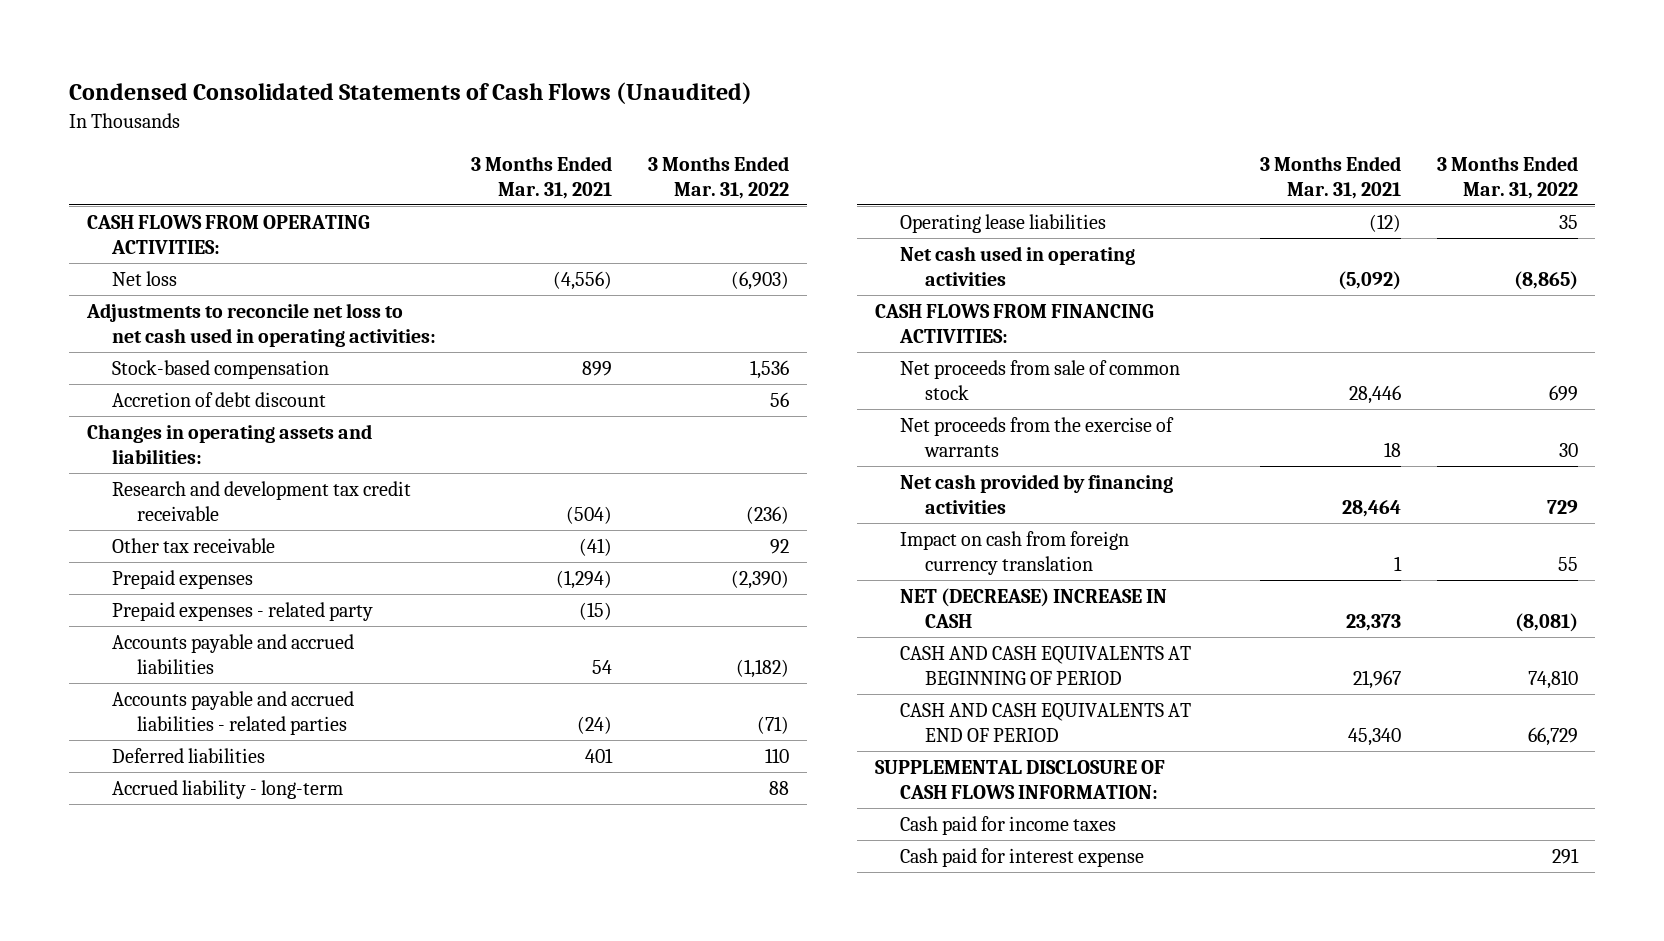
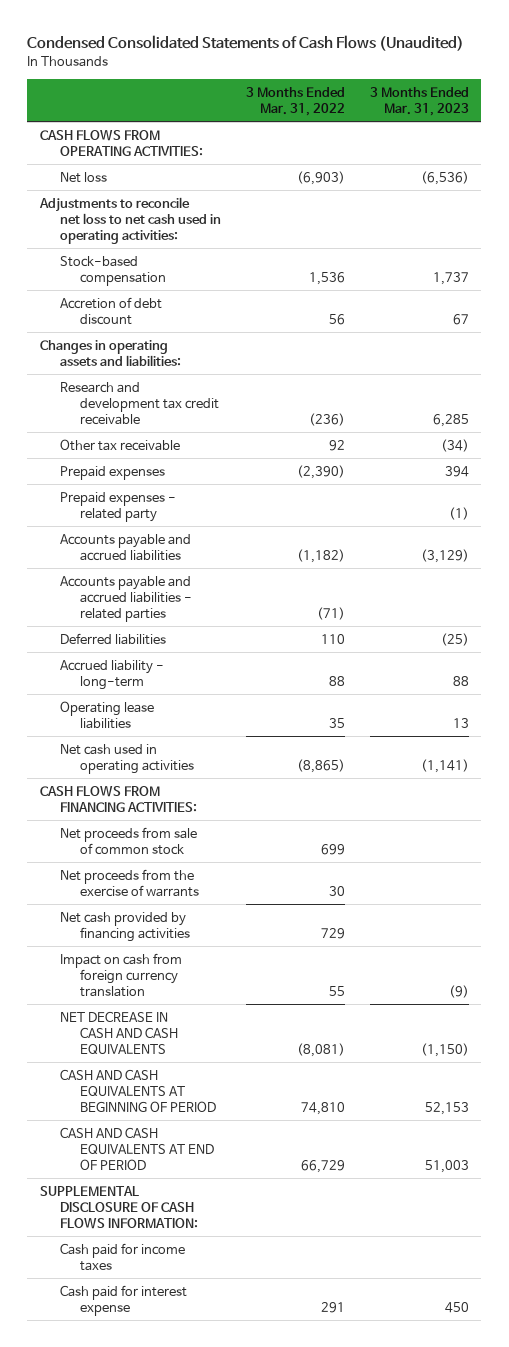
- | 3 Months Ended Mar. 31, 2021 | 3 Months Ended Mar. 31, 2022
+ | 3 Months Ended Mar. 31, 2022 | 3 Months Ended Mar. 31, 2023
- NET (DECREASE) INCREASE IN CASH | 23,373 | (8,081)
+ NET DECREASE IN CASH AND CASH EQUIVALENTS | (8,081) | (1,150)

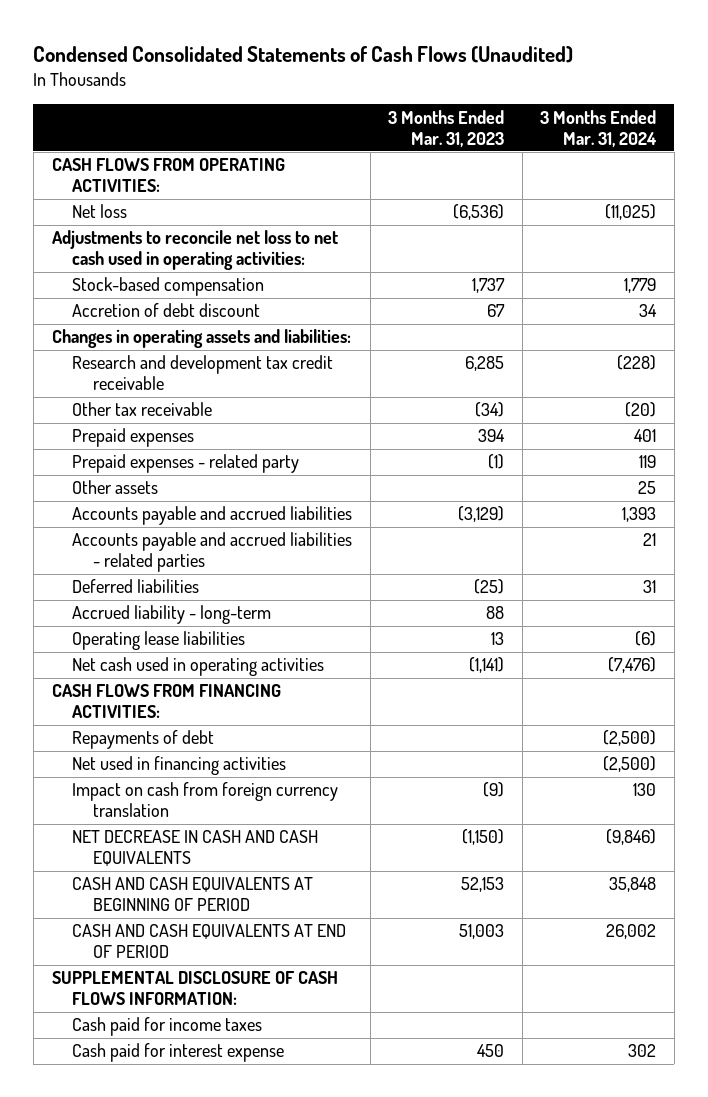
- | 3 Months Ended Mar. 31, 2022 | 3 Months Ended Mar. 31, 2023
+ | 3 Months Ended Mar. 31, 2023 | 3 Months Ended Mar. 31, 2024
+ Other assets | | 25
- Net proceeds from sale of common stock | 699 |
- Net proceeds from the exercise of warrants | 30 |
- Net cash provided by financing activities | 729 |
+ Repayments of debt | | (2,500)
+ Net used in financing activities | | (2,500)

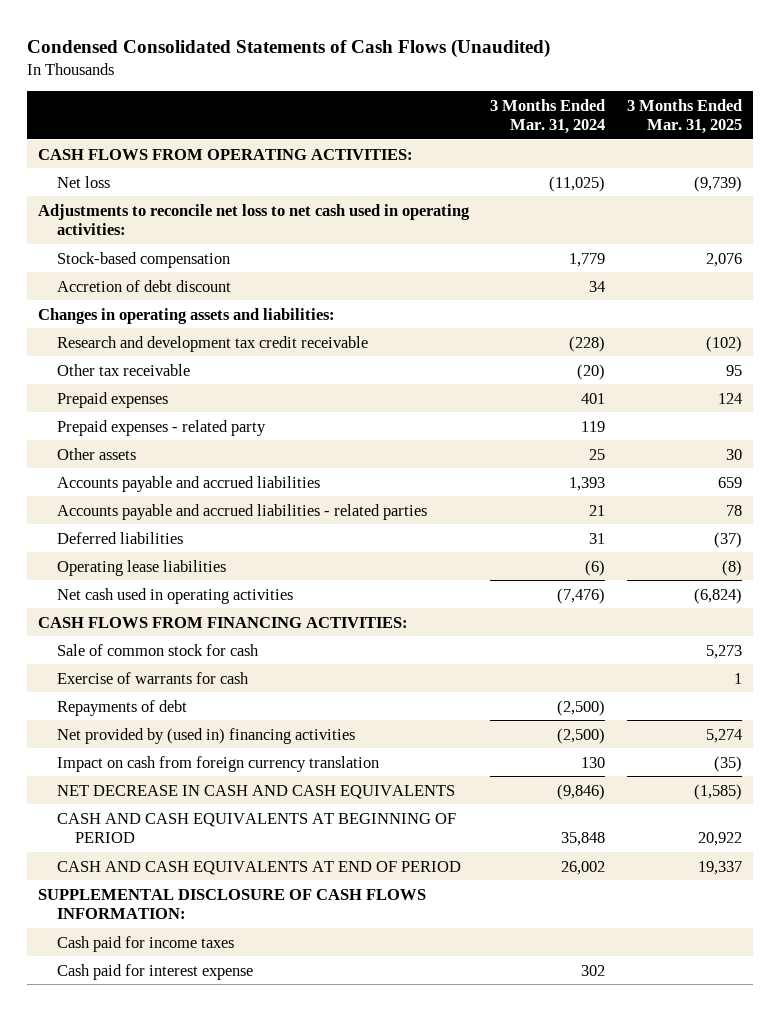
- | 3 Months Ended Mar. 31, 2023 | 3 Months Ended Mar. 31, 2024
+ | 3 Months Ended Mar. 31, 2024 | 3 Months Ended Mar. 31, 2025
- Accrued liability - long-term | 88 |
+ Sale of common stock for cash | | 5,273
+ Exercise of warrants for cash | | 1
- Net used in financing activities | | (2,500)
+ Net provided by (used in) financing activities | (2,500) | 5,274

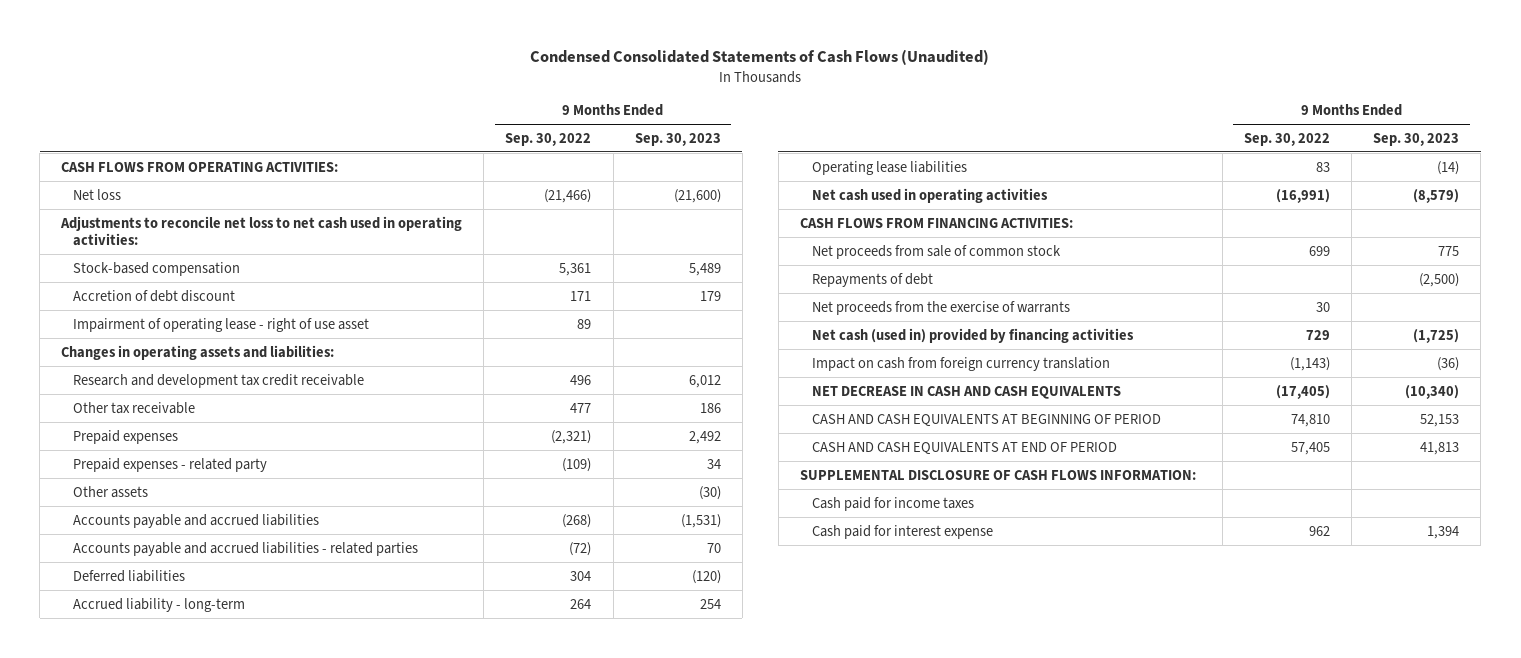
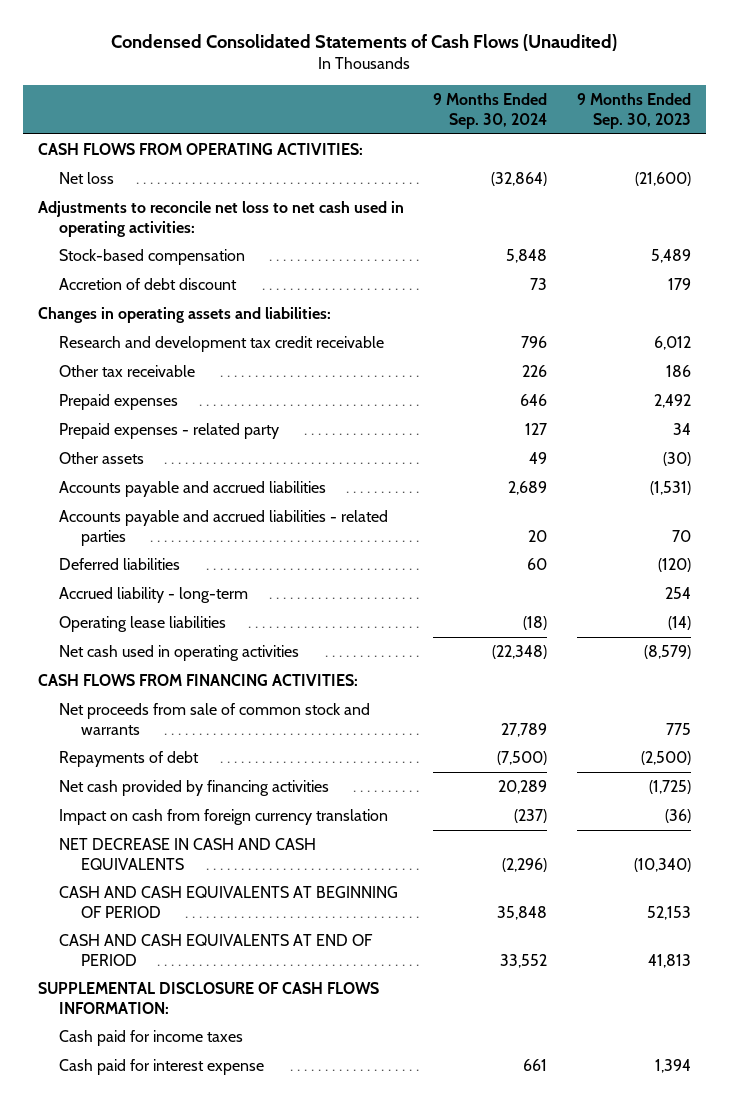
- | 9 Months Ended Sep. 30, 2022 | 9 Months Ended Sep. 30, 2023
+ | 9 Months Ended Sep. 30, 2024 | 9 Months Ended Sep. 30, 2023
- Impairment of operating lease - right of use asset | 89 |
- Net proceeds from sale of common stock | 699 | 775
+ Net proceeds from sale of common stock and warrants | 27,789 | 775
- Net proceeds from the exercise of warrants | 30 |
- Net cash (used in) provided by financing activities | 729 | (1,725)
+ Net cash provided by financing activities | 20,289 | (1,725)

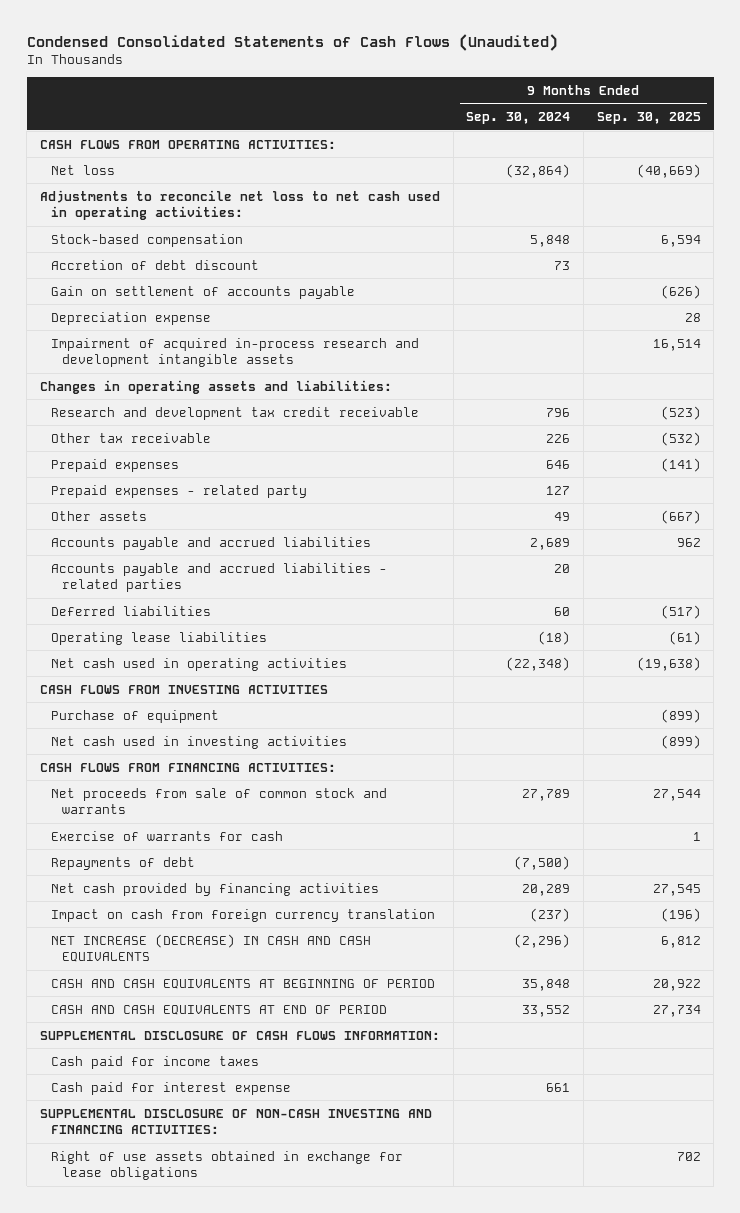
- | 9 Months Ended Sep. 30, 2024 | 9 Months Ended Sep. 30, 2023
+ | 9 Months Ended Sep. 30, 2024 | 9 Months Ended Sep. 30, 2025
+ Gain on settlement of accounts payable | | (626)
+ Depreciation expense | | 28
+ Impairment of acquired in-process research and development intangible assets | | 16,514
- Accrued liability - long-term | | 254
+ CASH FLOWS FROM INVESTING ACTIVITIES
+ Purchase of equipment | | (899)
+ Net cash used in investing activities | | (899)
+ Exercise of warrants for cash | | 1
- NET DECREASE IN CASH AND CASH EQUIVALENTS | (2,296) | (10,340)
+ NET INCREASE (DECREASE) IN CASH AND CASH EQUIVALENTS | (2,296) | 6,812
+ SUPPLEMENTAL DISCLOSURE OF NON-CASH INVESTING AND FINANCING ACTIVITIES:
+ Right of use assets obtained in exchange for lease obligations | | 702

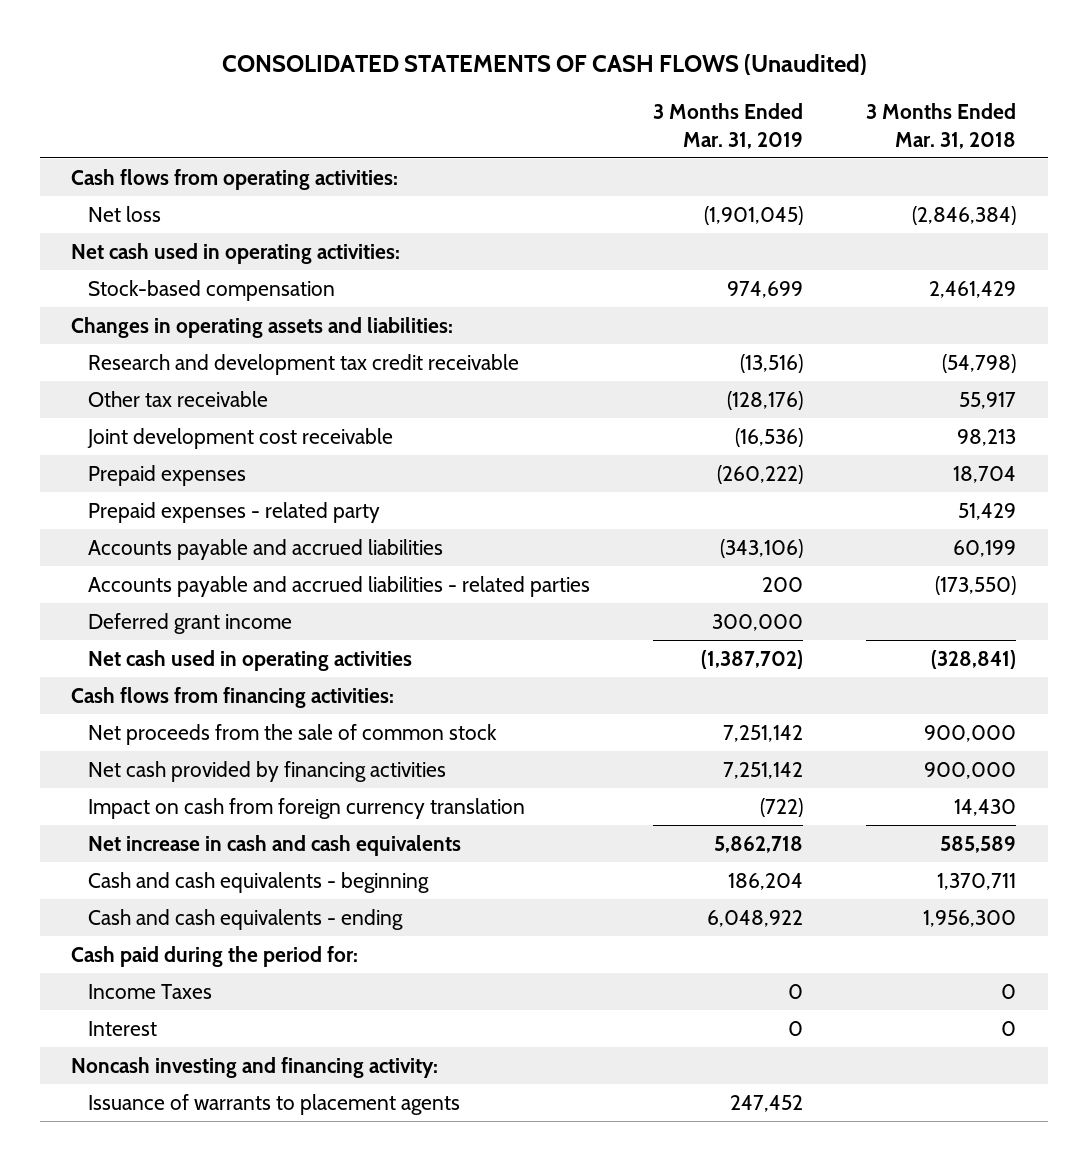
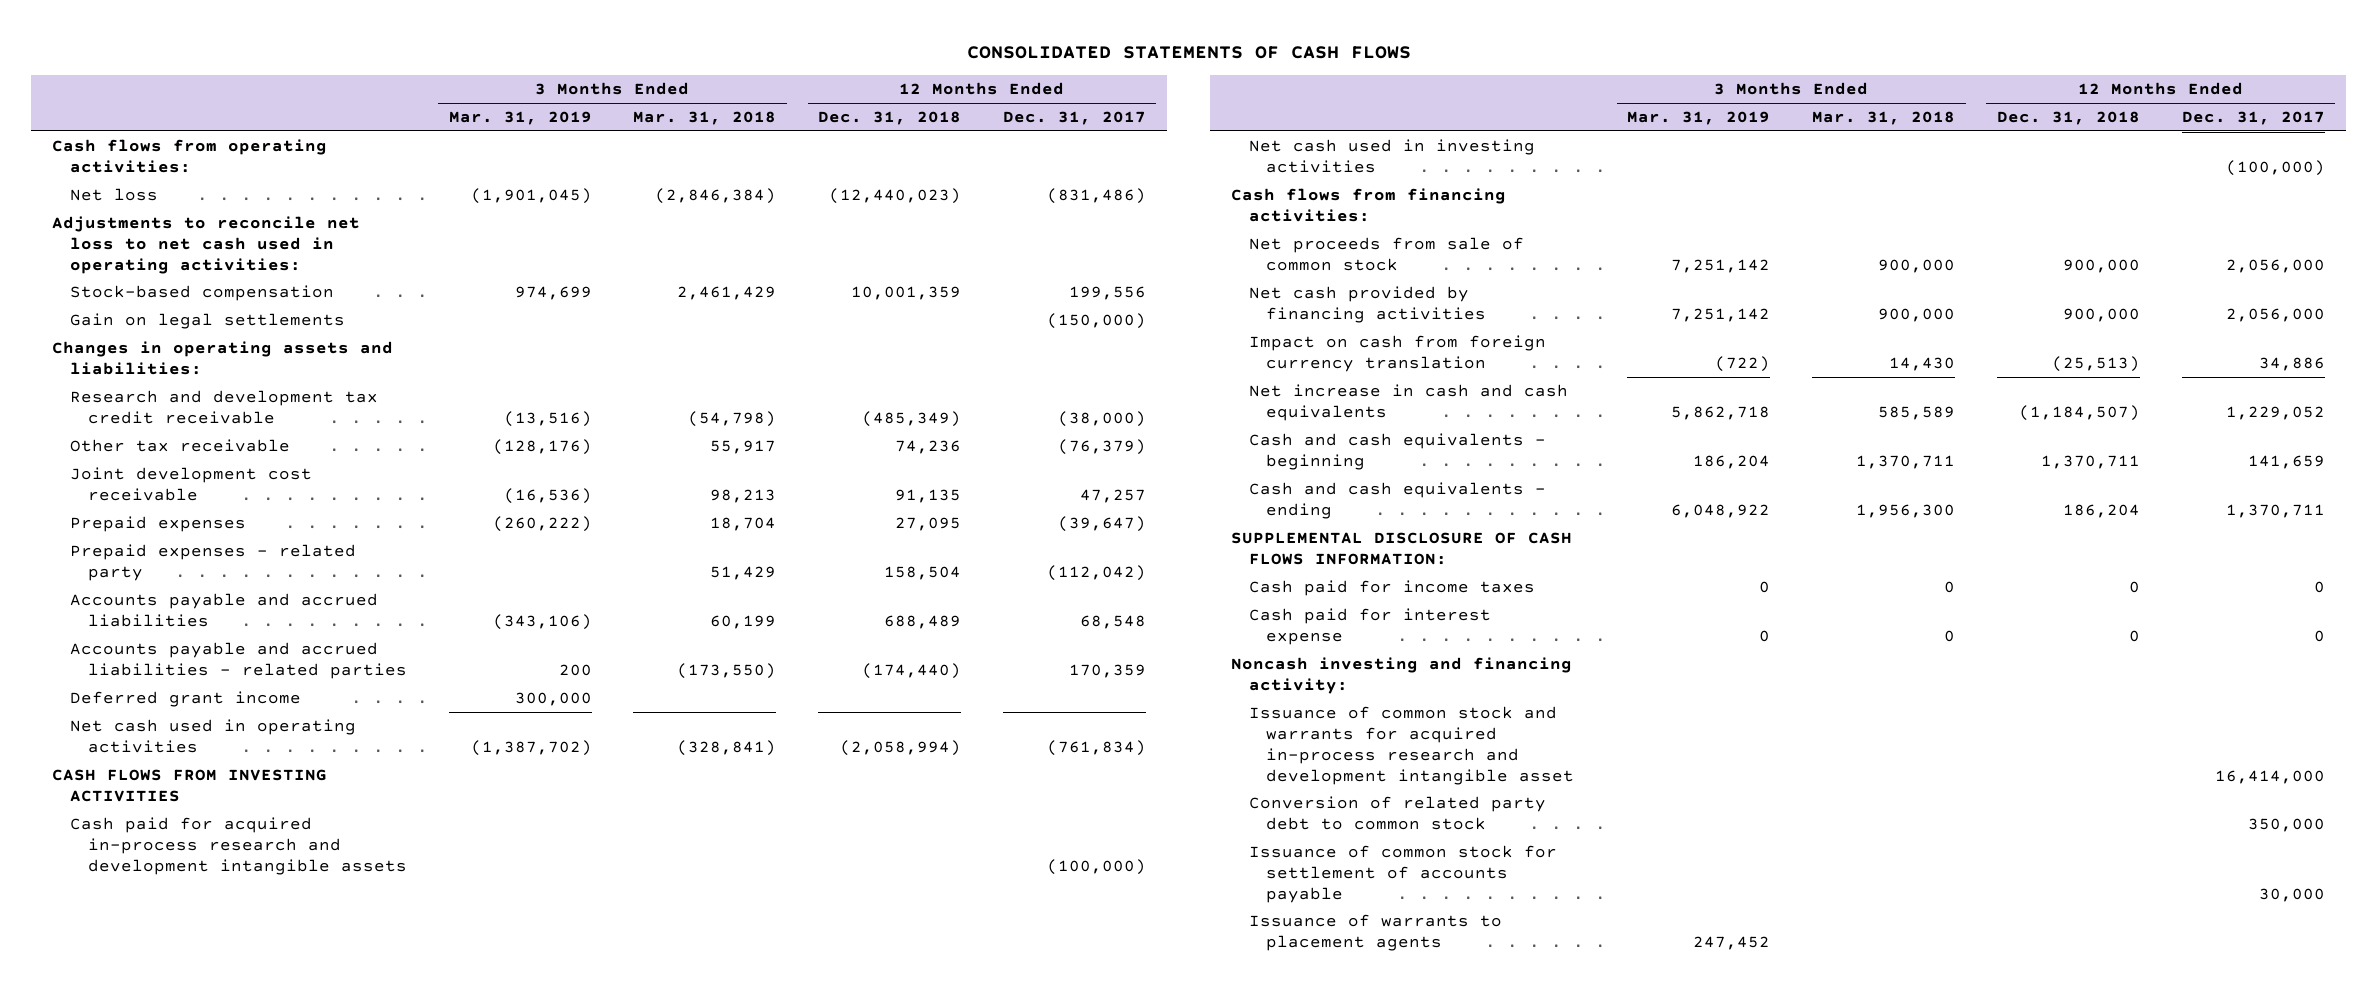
- CONSOLIDATED STATEMENTS OF CASH FLOWS (Unaudited)
+ CONSOLIDATED STATEMENTS OF CASH FLOWS
- | 3 Months Ended Mar. 31, 2019 | 3 Months Ended Mar. 31, 2018
+ | 3 Months Ended Mar. 31, 2019 | 3 Months Ended Mar. 31, 2018 | 12 Months Ended Dec. 31, 2018 | 12 Months Ended Dec. 31, 2017
- Net cash used in operating activities:
+ Adjustments to reconcile net loss to net cash used in operating activities:
+ Gain on legal settlements | | | | (150,000)
+ CASH FLOWS FROM INVESTING ACTIVITIES
+ Cash paid for acquired in-process research and development intangible assets | | | | (100,000)
+ Net cash used in investing activities | | | | (100,000)
- Net proceeds from the sale of common stock | 7,251,142 | 900,000
+ Net proceeds from sale of common stock | 7,251,142 | 900,000 | 900,000 | 2,056,000
- Cash paid during the period for:
- Income Taxes | 0 | 0
- Interest | 0 | 0
+ SUPPLEMENTAL DISCLOSURE OF CASH FLOWS INFORMATION:
+ Cash paid for income taxes | 0 | 0 | 0 | 0
+ Cash paid for interest expense | 0 | 0 | 0 | 0
+ Issuance of common stock and warrants for acquired in-process research and development intangible asset | | | | 16,414,000
+ Conversion of related party debt to common stock | | | | 350,000
+ Issuance of common stock for settlement of accounts payable | | | | 30,000

